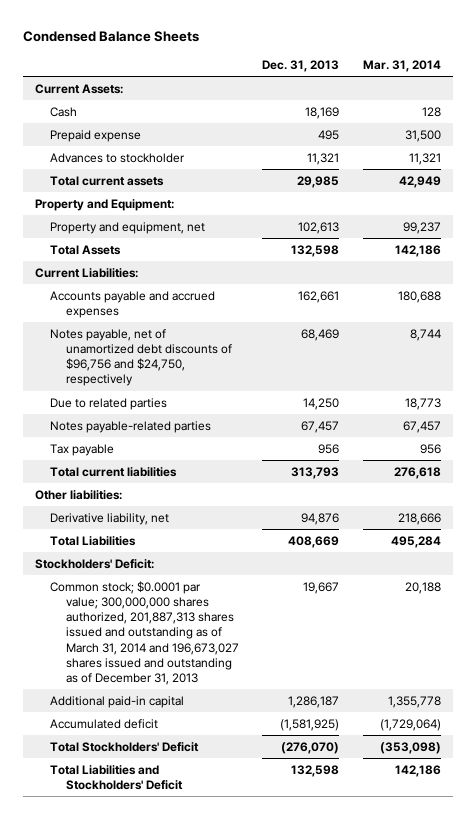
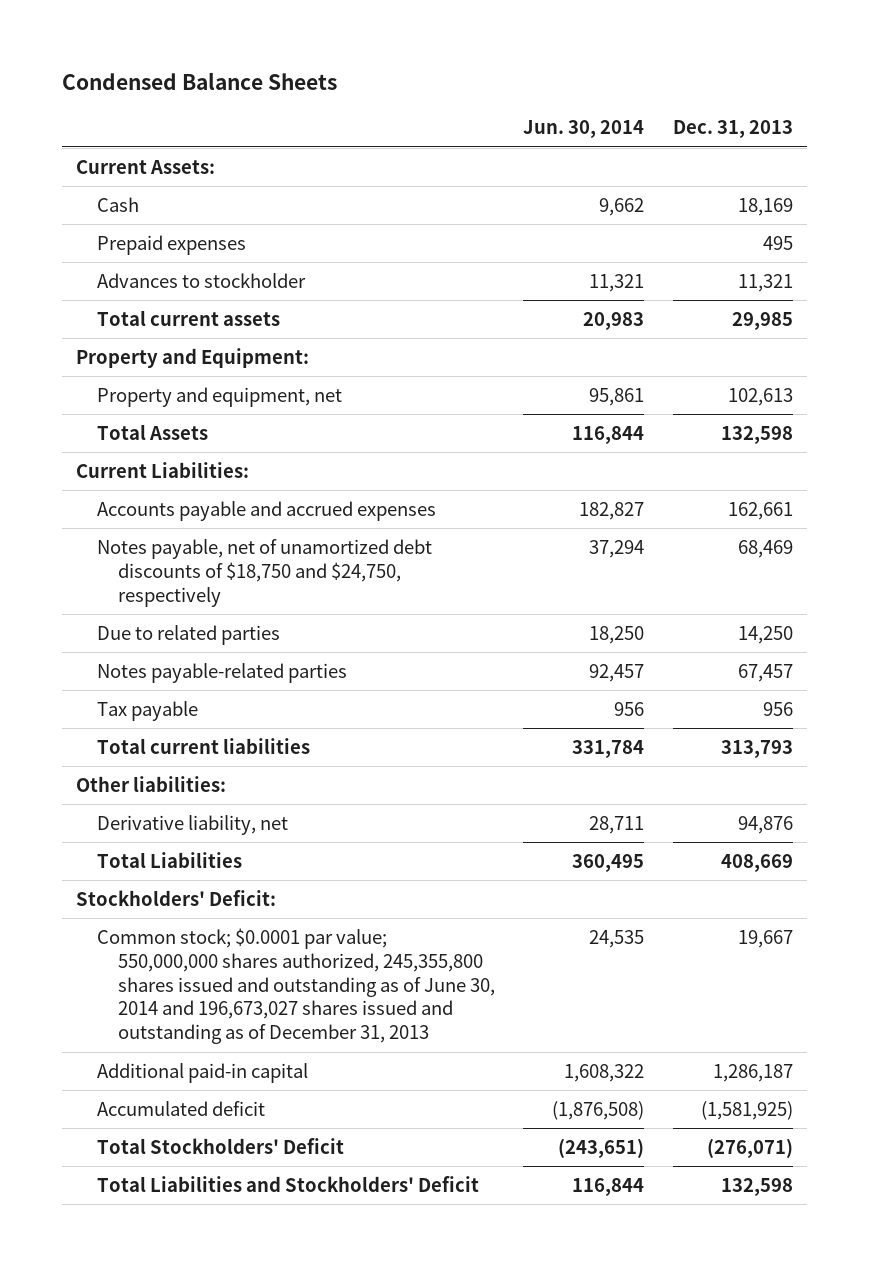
- | Dec. 31, 2013 | Mar. 31, 2014
+ | Jun. 30, 2014 | Dec. 31, 2013
- Prepaid expense | 495 | 31,500
+ Prepaid expenses | | 495
- Notes payable, net of unamortized debt discounts of $96,756 and $24,750, respectively | 68,469 | 8,744
+ Notes payable, net of unamortized debt discounts of $18,750 and $24,750, respectively | 37,294 | 68,469
- Common stock; $0.0001 par value; 300,000,000 shares authorized, 201,887,313 shares issued and outstanding as of March 31, 2014 and 196,673,027 shares issued and outstanding as of December 31, 2013 | 19,667 | 20,188
+ Common stock; $0.0001 par value; 550,000,000 shares authorized, 245,355,800 shares issued and outstanding as of June 30, 2014 and 196,673,027 shares issued and outstanding as of December 31, 2013 | 24,535 | 19,667
- Total Stockholders' Deficit | (276,070) | (353,098)
+ Total Stockholders' Deficit | (243,651) | (276,071)

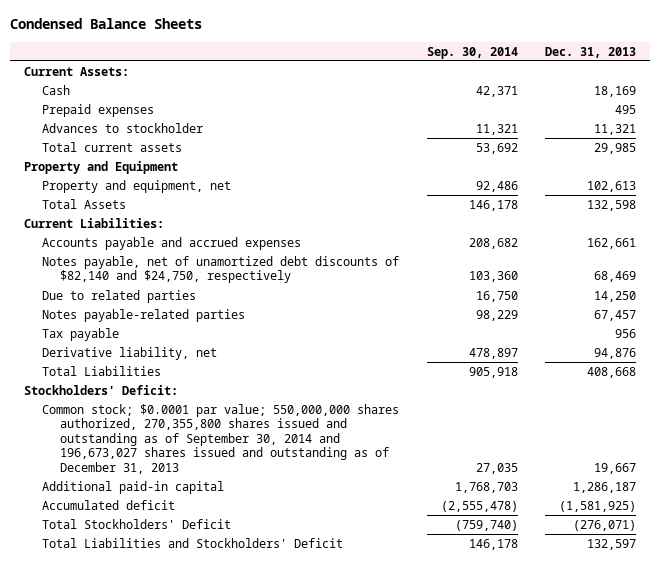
- | Jun. 30, 2014 | Dec. 31, 2013
+ | Sep. 30, 2014 | Dec. 31, 2013
- Property and Equipment:
+ Property and Equipment
- Notes payable, net of unamortized debt discounts of $18,750 and $24,750, respectively | 37,294 | 68,469
+ Notes payable, net of unamortized debt discounts of $82,140 and $24,750, respectively | 103,360 | 68,469
- Total current liabilities | 331,784 | 313,793
- Other liabilities:
- Total Liabilities | 360,495 | 408,669
+ Total Liabilities | 905,918 | 408,668
- Common stock; $0.0001 par value; 550,000,000 shares authorized, 245,355,800 shares issued and outstanding as of June 30, 2014 and 196,673,027 shares issued and outstanding as of December 31, 2013 | 24,535 | 19,667
+ Common stock; $0.0001 par value; 550,000,000 shares authorized, 270,355,800 shares issued and outstanding as of September 30, 2014 and 196,673,027 shares issued and outstanding as of December 31, 2013 | 27,035 | 19,667
- Total Liabilities and Stockholders' Deficit | 116,844 | 132,598
+ Total Liabilities and Stockholders' Deficit | 146,178 | 132,597

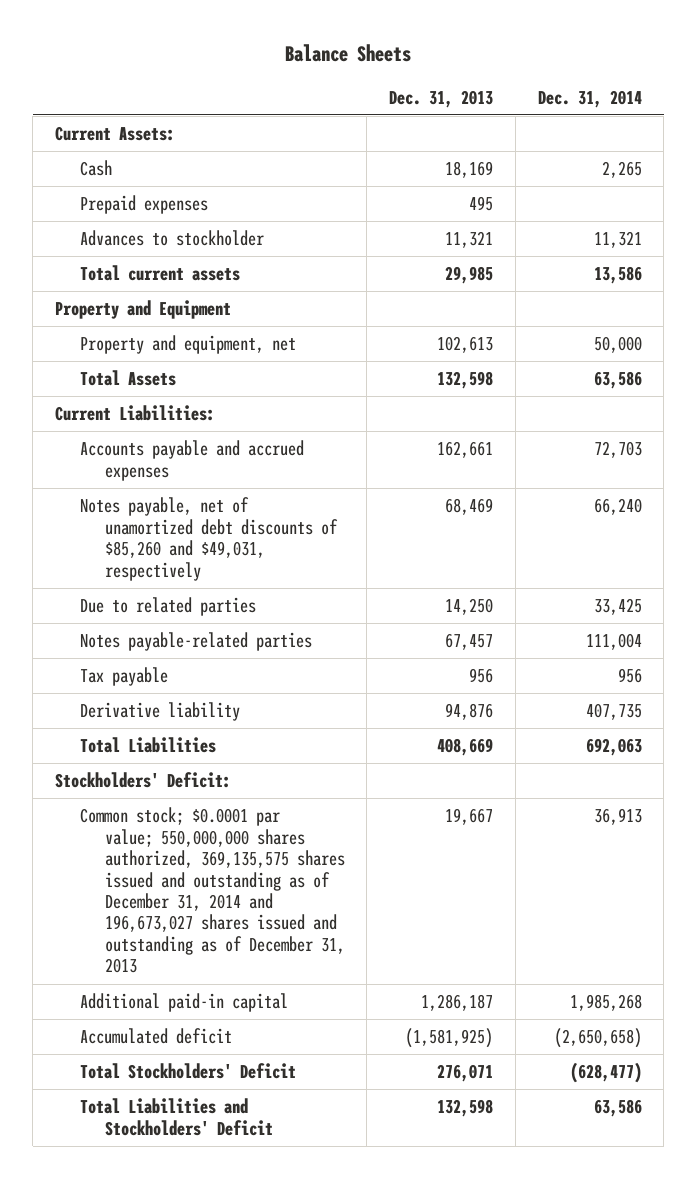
- Condensed Balance Sheets
+ Balance Sheets
- | Sep. 30, 2014 | Dec. 31, 2013
+ | Dec. 31, 2013 | Dec. 31, 2014
- Notes payable, net of unamortized debt discounts of $82,140 and $24,750, respectively | 103,360 | 68,469
+ Notes payable, net of unamortized debt discounts of $85,260 and $49,031, respectively | 68,469 | 66,240
- Derivative liability, net | 478,897 | 94,876
- Total Liabilities | 905,918 | 408,668
+ Derivative liability | 94,876 | 407,735
+ Total Liabilities | 408,669 | 692,063
- Common stock; $0.0001 par value; 550,000,000 shares authorized, 270,355,800 shares issued and outstanding as of September 30, 2014 and 196,673,027 shares issued and outstanding as of December 31, 2013 | 27,035 | 19,667
+ Common stock; $0.0001 par value; 550,000,000 shares authorized, 369,135,575 shares issued and outstanding as of December 31, 2014 and 196,673,027 shares issued and outstanding as of December 31, 2013 | 19,667 | 36,913
- Total Stockholders' Deficit | (759,740) | (276,071)
- Total Liabilities and Stockholders' Deficit | 146,178 | 132,597
+ Total Stockholders' Deficit | 276,071 | (628,477)
+ Total Liabilities and Stockholders' Deficit | 132,598 | 63,586

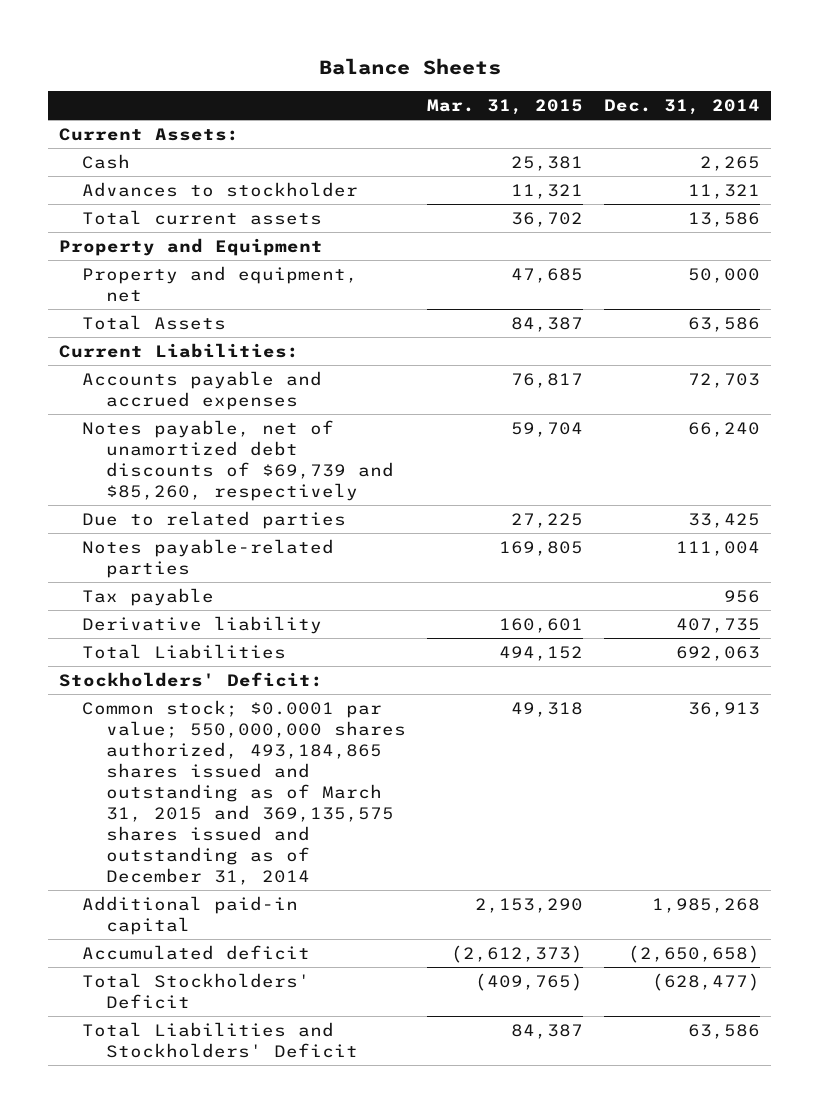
- | Dec. 31, 2013 | Dec. 31, 2014
+ | Mar. 31, 2015 | Dec. 31, 2014
- Prepaid expenses | 495 |
- Notes payable, net of unamortized debt discounts of $85,260 and $49,031, respectively | 68,469 | 66,240
+ Notes payable, net of unamortized debt discounts of $69,739 and $85,260, respectively | 59,704 | 66,240
- Common stock; $0.0001 par value; 550,000,000 shares authorized, 369,135,575 shares issued and outstanding as of December 31, 2014 and 196,673,027 shares issued and outstanding as of December 31, 2013 | 19,667 | 36,913
+ Common stock; $0.0001 par value; 550,000,000 shares authorized, 493,184,865 shares issued and outstanding as of March 31, 2015 and 369,135,575 shares issued and outstanding as of December 31, 2014 | 49,318 | 36,913

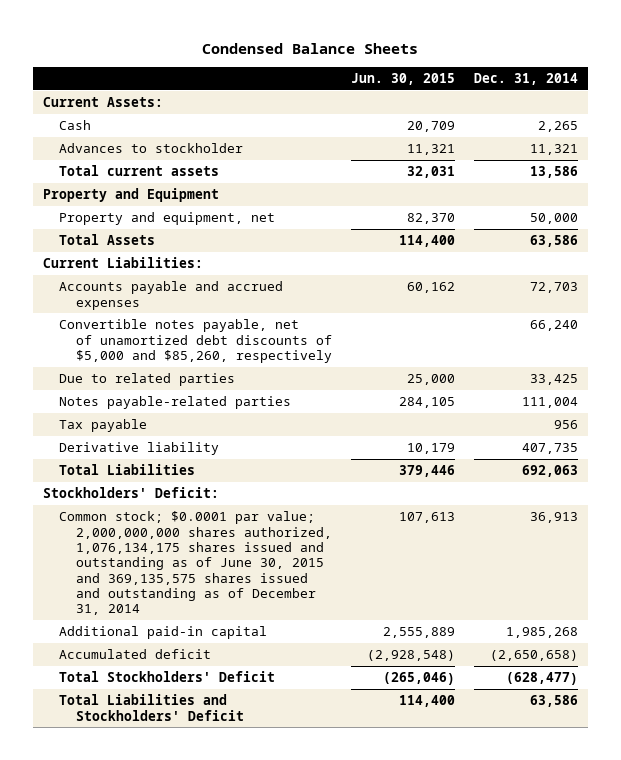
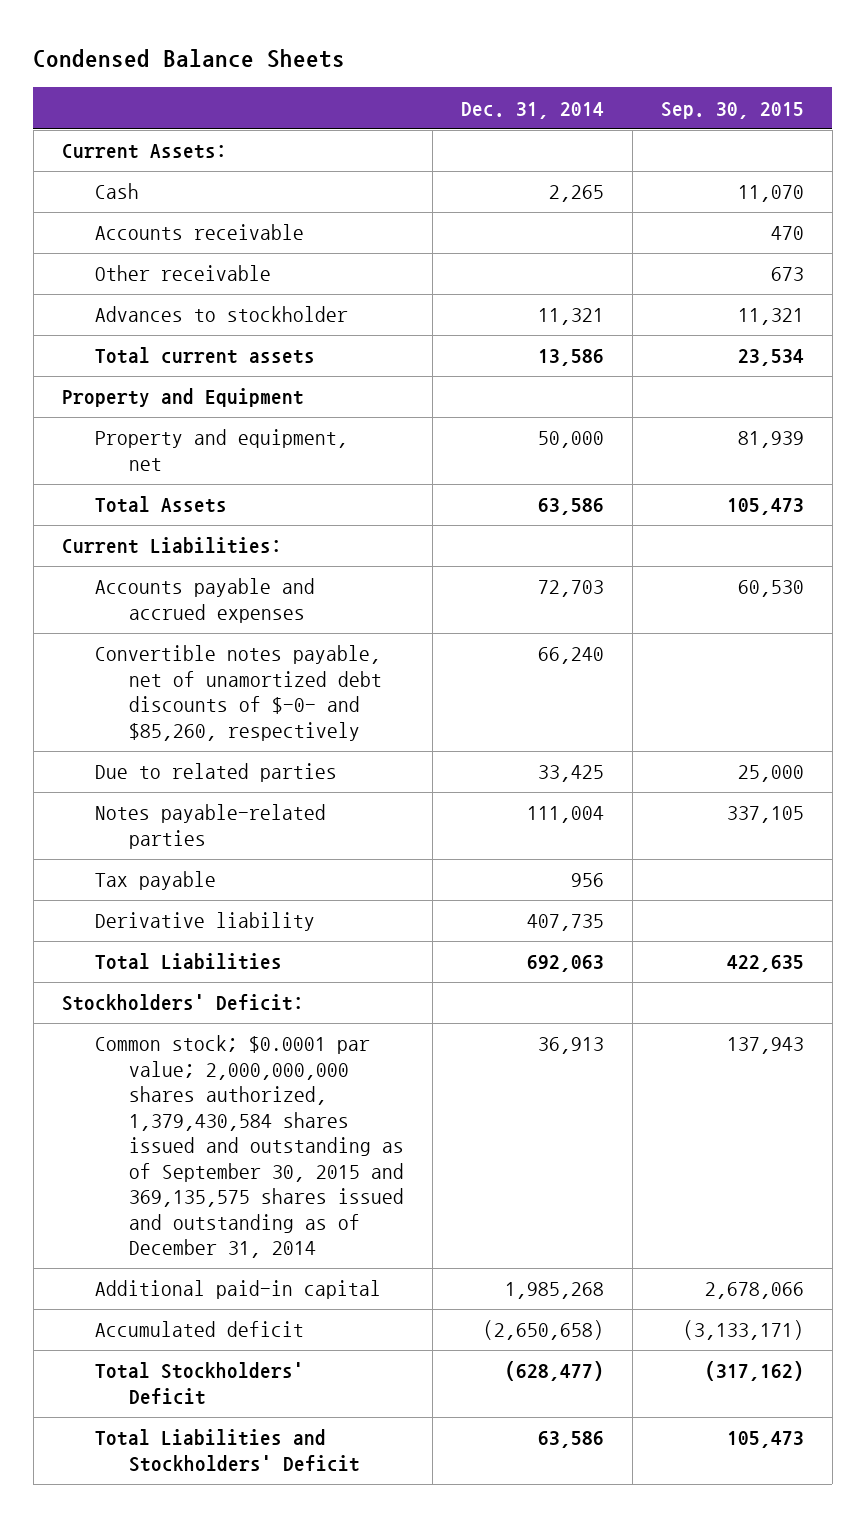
- | Jun. 30, 2015 | Dec. 31, 2014
+ | Dec. 31, 2014 | Sep. 30, 2015
+ Accounts receivable | | 470
+ Other receivable | | 673
- Convertible notes payable, net of unamortized debt discounts of $5,000 and $85,260, respectively | | 66,240
+ Convertible notes payable, net of unamortized debt discounts of $-0- and $85,260, respectively | 66,240 |
- Common stock; $0.0001 par value; 2,000,000,000 shares authorized, 1,076,134,175 shares issued and outstanding as of June 30, 2015 and 369,135,575 shares issued and outstanding as of December 31, 2014 | 107,613 | 36,913
+ Common stock; $0.0001 par value; 2,000,000,000 shares authorized, 1,379,430,584 shares issued and outstanding as of September 30, 2015 and 369,135,575 shares issued and outstanding as of December 31, 2014 | 36,913 | 137,943

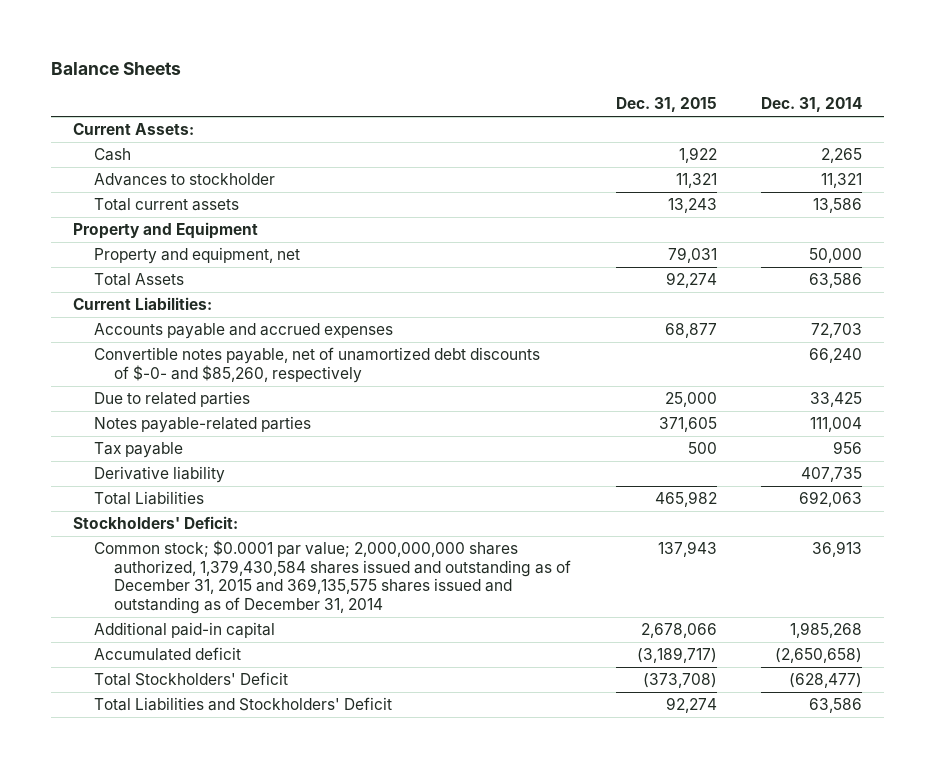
- Condensed Balance Sheets
+ Balance Sheets
- | Dec. 31, 2014 | Sep. 30, 2015
+ | Dec. 31, 2015 | Dec. 31, 2014
- Accounts receivable | | 470
- Other receivable | | 673
- Common stock; $0.0001 par value; 2,000,000,000 shares authorized, 1,379,430,584 shares issued and outstanding as of September 30, 2015 and 369,135,575 shares issued and outstanding as of December 31, 2014 | 36,913 | 137,943
+ Common stock; $0.0001 par value; 2,000,000,000 shares authorized, 1,379,430,584 shares issued and outstanding as of December 31, 2015 and 369,135,575 shares issued and outstanding as of December 31, 2014 | 137,943 | 36,913

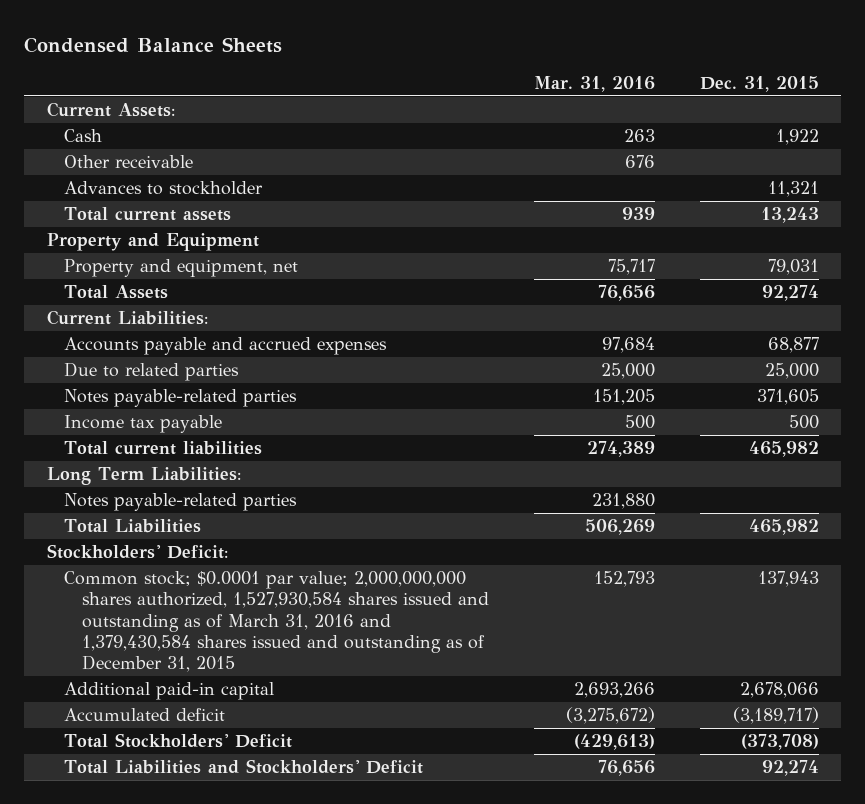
- Balance Sheets
+ Condensed Balance Sheets
- | Dec. 31, 2015 | Dec. 31, 2014
+ | Mar. 31, 2016 | Dec. 31, 2015
+ Other receivable | 676 |
- Convertible notes payable, net of unamortized debt discounts of $-0- and $85,260, respectively | | 66,240
- Tax payable | 500 | 956
- Derivative liability | | 407,735
+ Income tax payable | 500 | 500
+ Total current liabilities | 274,389 | 465,982
+ Long Term Liabilities:
+ Notes payable-related parties | 231,880 |
- Common stock; $0.0001 par value; 2,000,000,000 shares authorized, 1,379,430,584 shares issued and outstanding as of December 31, 2015 and 369,135,575 shares issued and outstanding as of December 31, 2014 | 137,943 | 36,913
+ Common stock; $0.0001 par value; 2,000,000,000 shares authorized, 1,527,930,584 shares issued and outstanding as of March 31, 2016 and 1,379,430,584 shares issued and outstanding as of December 31, 2015 | 152,793 | 137,943

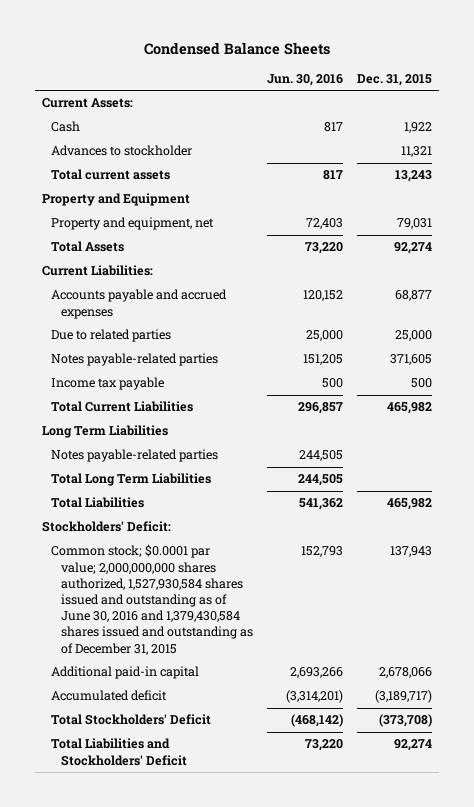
- | Mar. 31, 2016 | Dec. 31, 2015
+ | Jun. 30, 2016 | Dec. 31, 2015
- Other receivable | 676 |
- Total current liabilities | 274,389 | 465,982
- Long Term Liabilities:
+ Total Current Liabilities | 296,857 | 465,982
+ Long Term Liabilities
+ Total Long Term Liabilities | 244,505 |
- Common stock; $0.0001 par value; 2,000,000,000 shares authorized, 1,527,930,584 shares issued and outstanding as of March 31, 2016 and 1,379,430,584 shares issued and outstanding as of December 31, 2015 | 152,793 | 137,943
+ Common stock; $0.0001 par value; 2,000,000,000 shares authorized, 1,527,930,584 shares issued and outstanding as of June 30, 2016 and 1,379,430,584 shares issued and outstanding as of December 31, 2015 | 152,793 | 137,943

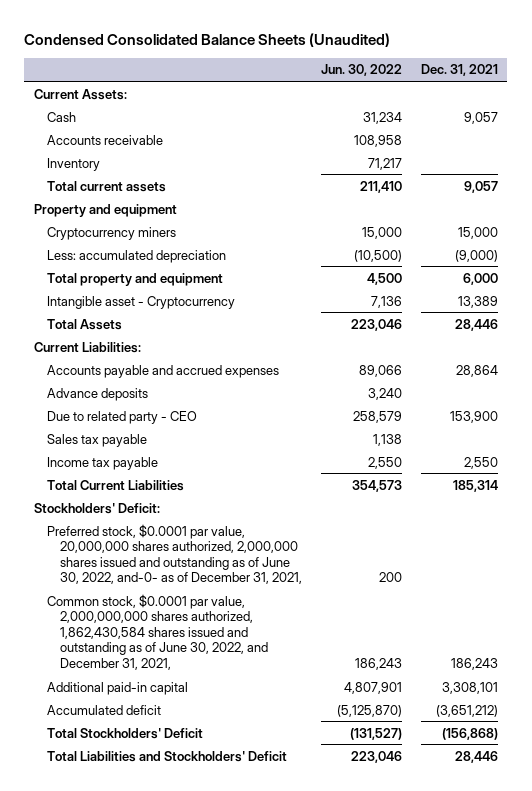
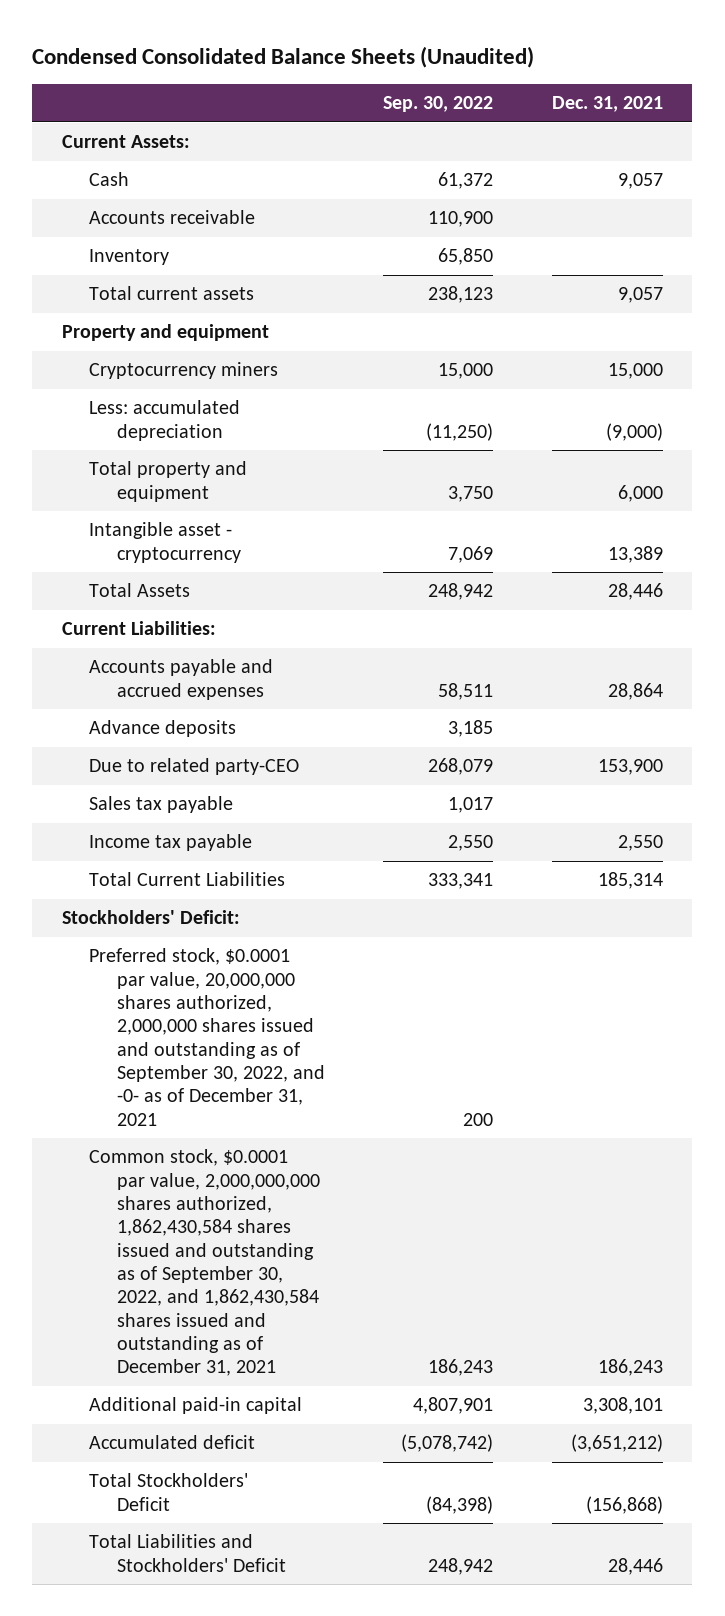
- | Jun. 30, 2022 | Dec. 31, 2021
+ | Sep. 30, 2022 | Dec. 31, 2021
- Intangible asset - Cryptocurrency | 7,136 | 13,389
+ Intangible asset - cryptocurrency | 7,069 | 13,389
- Due to related party - CEO | 258,579 | 153,900
+ Due to related party-CEO | 268,079 | 153,900
- Preferred stock, $0.0001 par value, 20,000,000 shares authorized, 2,000,000 shares issued and outstanding as of June 30, 2022, and-0- as of December 31, 2021, | 200 |
- Common stock, $0.0001 par value, 2,000,000,000 shares authorized, 1,862,430,584 shares issued and outstanding as of June 30, 2022, and December 31, 2021, | 186,243 | 186,243
+ Preferred stock, $0.0001 par value, 20,000,000 shares authorized, 2,000,000 shares issued and outstanding as of September 30, 2022, and -0- as of December 31, 2021 | 200 |
+ Common stock, $0.0001 par value, 2,000,000,000 shares authorized, 1,862,430,584 shares issued and outstanding as of September 30, 2022, and 1,862,430,584 shares issued and outstanding as of December 31, 2021 | 186,243 | 186,243

